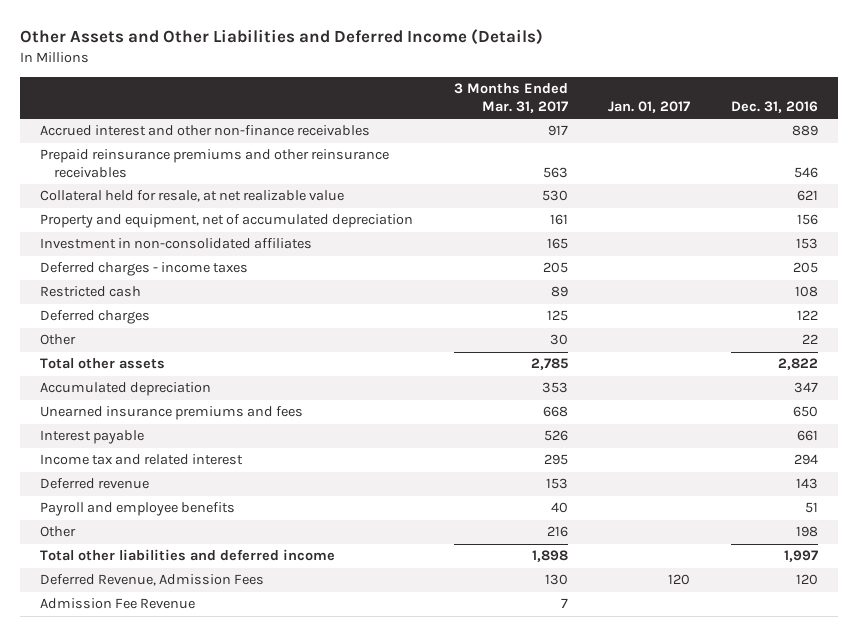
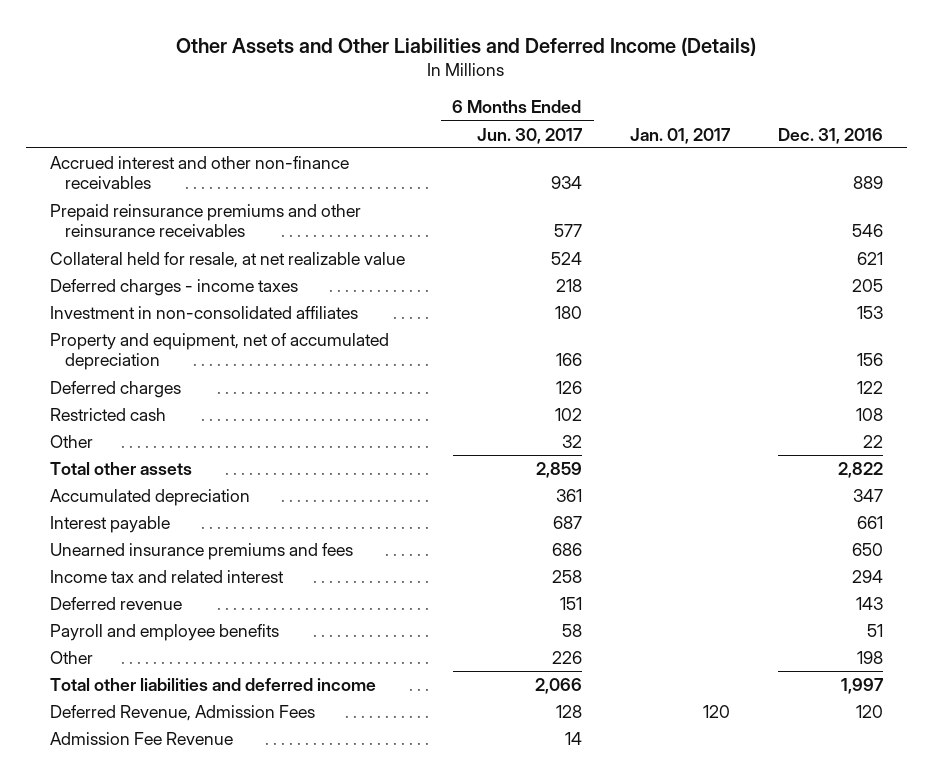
- | 3 Months Ended Mar. 31, 2017 | Jan. 01, 2017 | Dec. 31, 2016
+ | 6 Months Ended Jun. 30, 2017 | Jan. 01, 2017 | Dec. 31, 2016
moved down: Investment in non-consolidated affiliates | 180 | | 153
moved down: Property and equipment, net of accumulated depreciation | 166 | | 156
moved down: Restricted cash | 102 | | 108
moved down: Unearned insurance premiums and fees | 686 | | 650

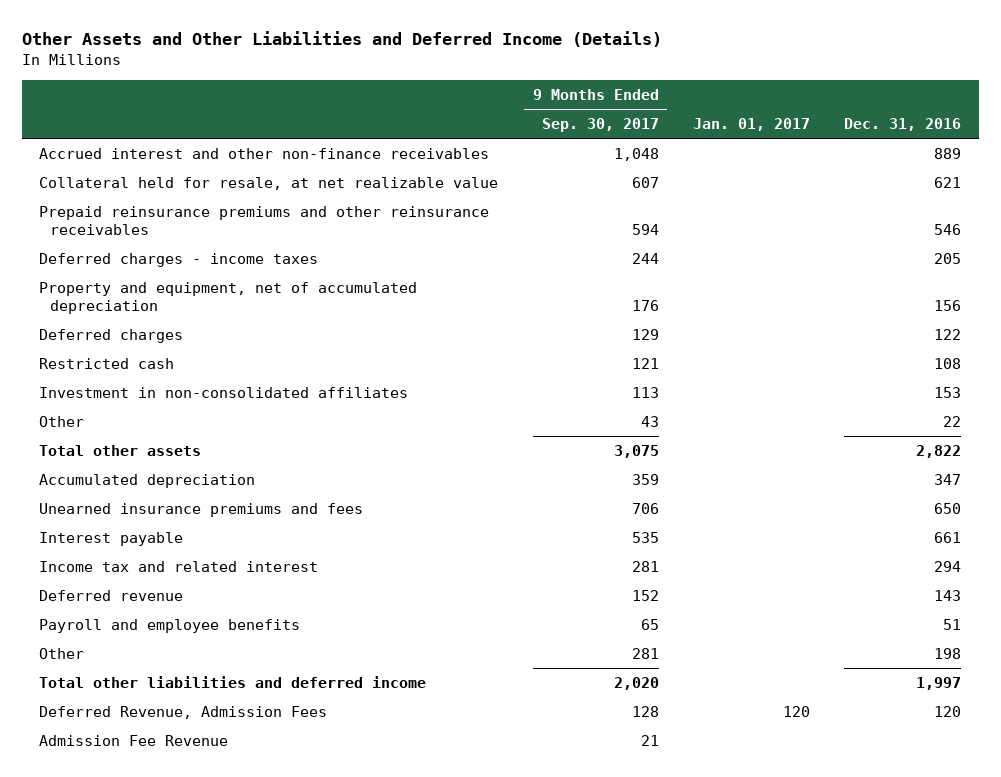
- | 6 Months Ended Jun. 30, 2017 | Jan. 01, 2017 | Dec. 31, 2016
+ | 9 Months Ended Sep. 30, 2017 | Jan. 01, 2017 | Dec. 31, 2016
moved down: Prepaid reinsurance premiums and other reinsurance receivables | 594 | | 546
moved down: Investment in non-consolidated affiliates | 113 | | 153
moved down: Interest payable | 535 | | 661

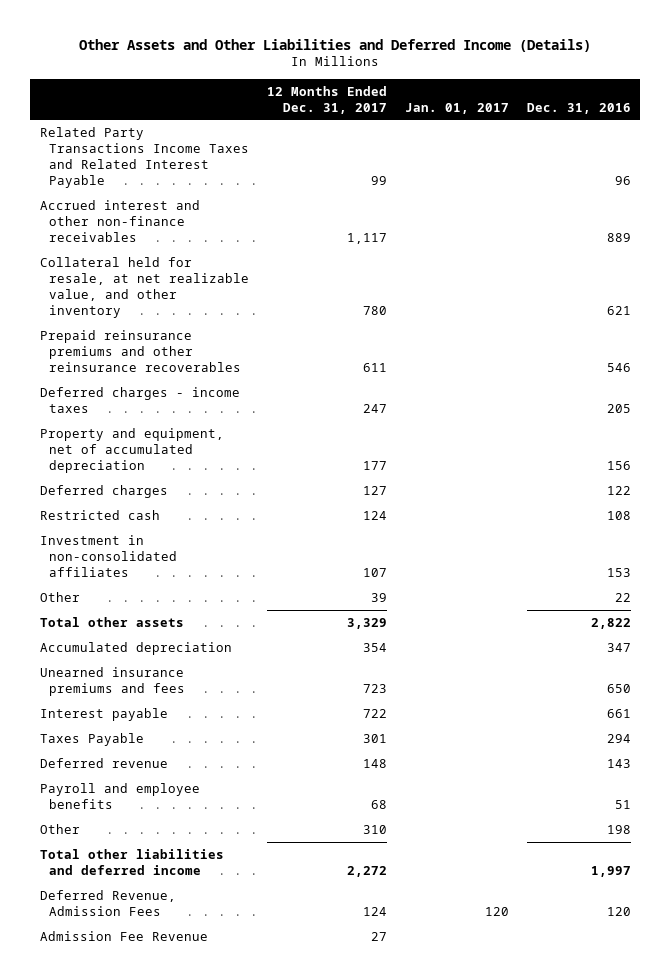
- | 9 Months Ended Sep. 30, 2017 | Jan. 01, 2017 | Dec. 31, 2016
+ | 12 Months Ended Dec. 31, 2017 | Jan. 01, 2017 | Dec. 31, 2016
+ Related Party Transactions Income Taxes and Related Interest Payable | 99 | | 96
- Collateral held for resale, at net realizable value | 607 | | 621
- Prepaid reinsurance premiums and other reinsurance receivables | 594 | | 546
+ Collateral held for resale, at net realizable value, and other inventory | 780 | | 621
+ Prepaid reinsurance premiums and other reinsurance recoverables | 611 | | 546
- Income tax and related interest | 281 | | 294
+ Taxes Payable | 301 | | 294

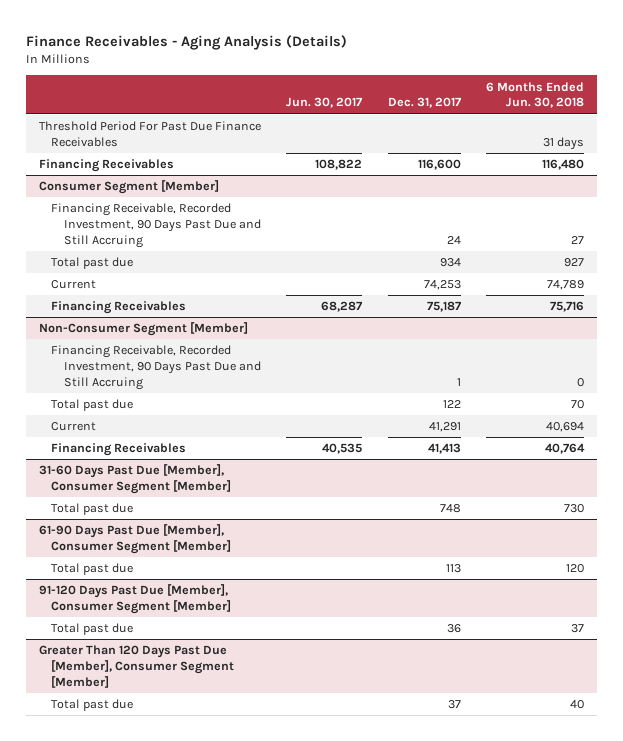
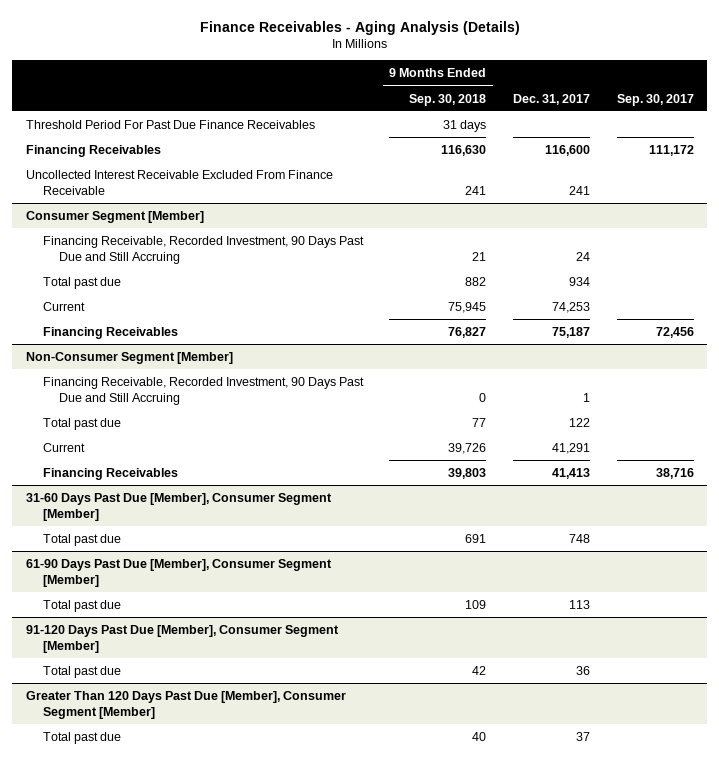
- | Jun. 30, 2017 | Dec. 31, 2017 | 6 Months Ended Jun. 30, 2018
+ | 9 Months Ended Sep. 30, 2018 | Dec. 31, 2017 | Sep. 30, 2017
+ Uncollected Interest Receivable Excluded From Finance Receivable | 241 | 241 |

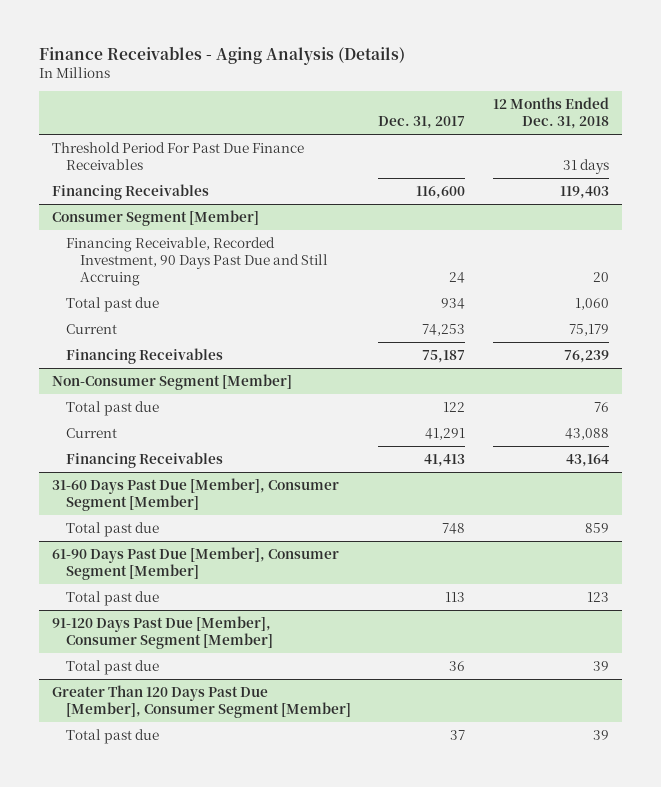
- | 9 Months Ended Sep. 30, 2018 | Dec. 31, 2017 | Sep. 30, 2017
+ | Dec. 31, 2017 | 12 Months Ended Dec. 31, 2018
- Uncollected Interest Receivable Excluded From Finance Receivable | 241 | 241 |
@ Non-Consumer Segment [Member]
- Financing Receivable, Recorded Investment, 90 Days Past Due and Still Accruing | 0 | 1 |

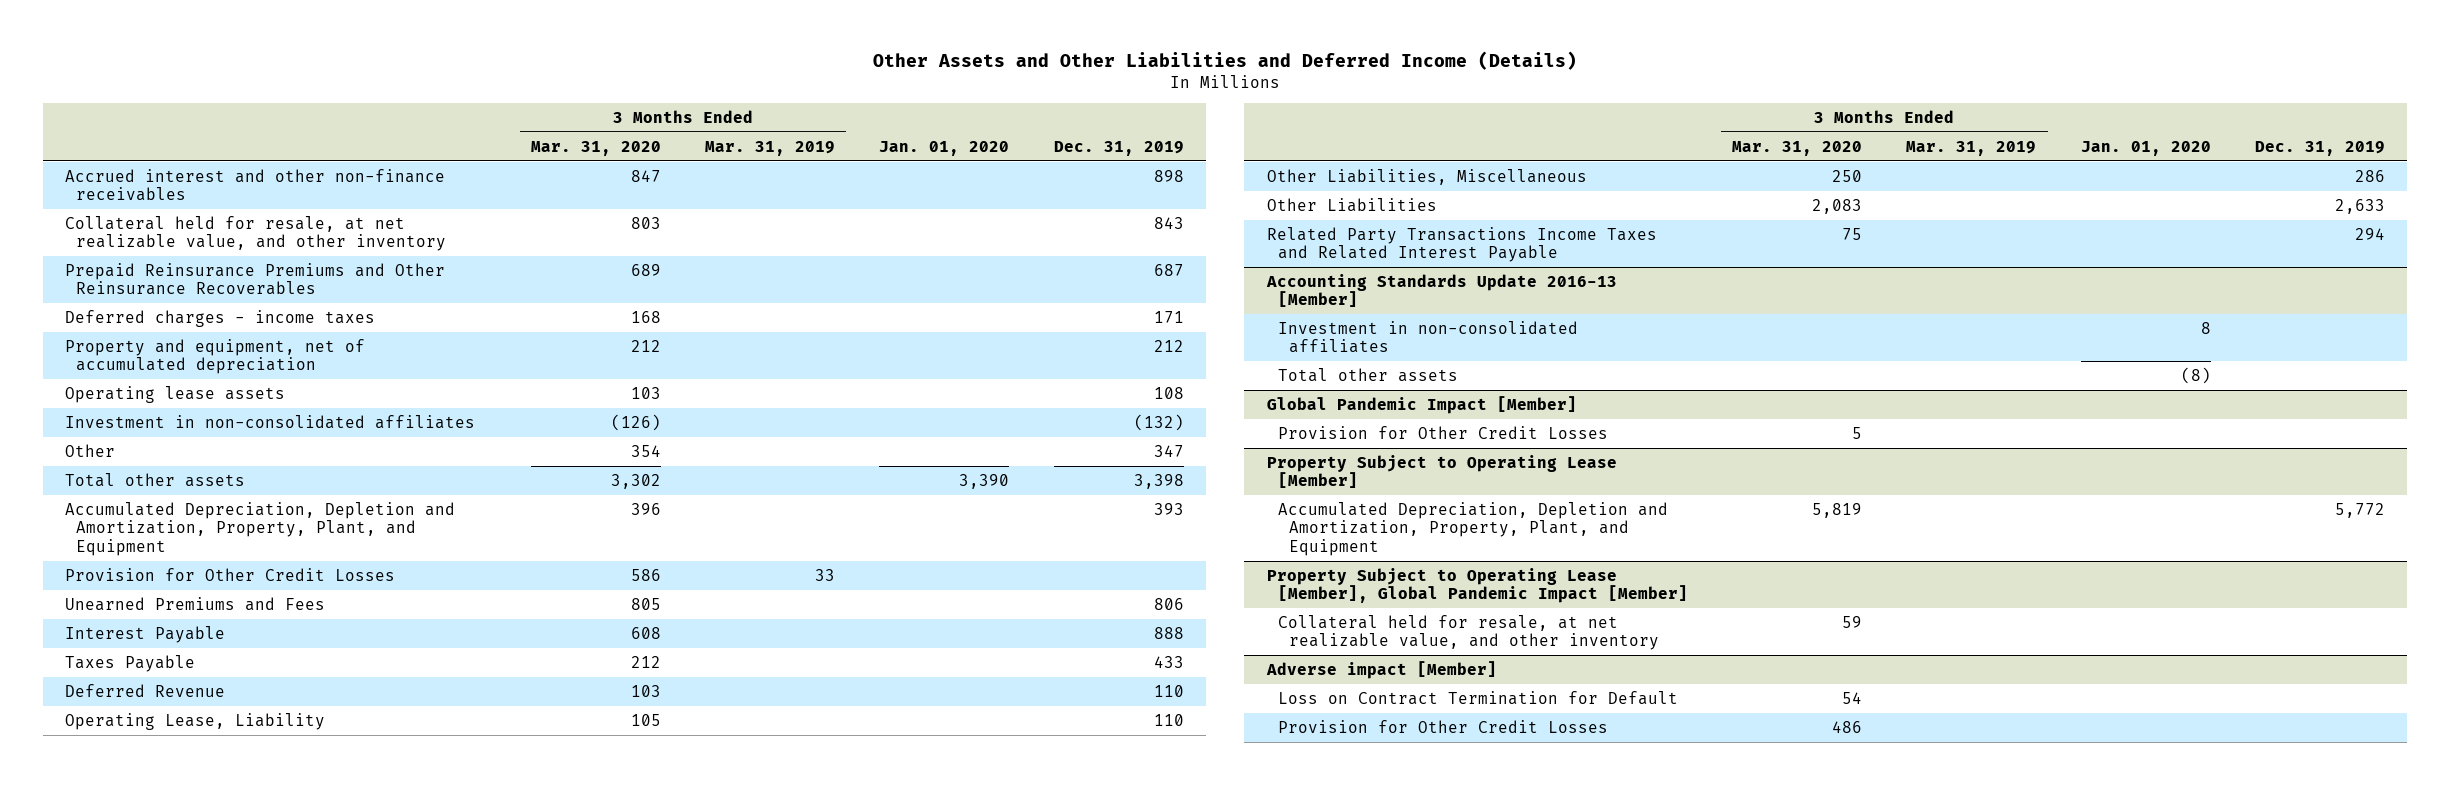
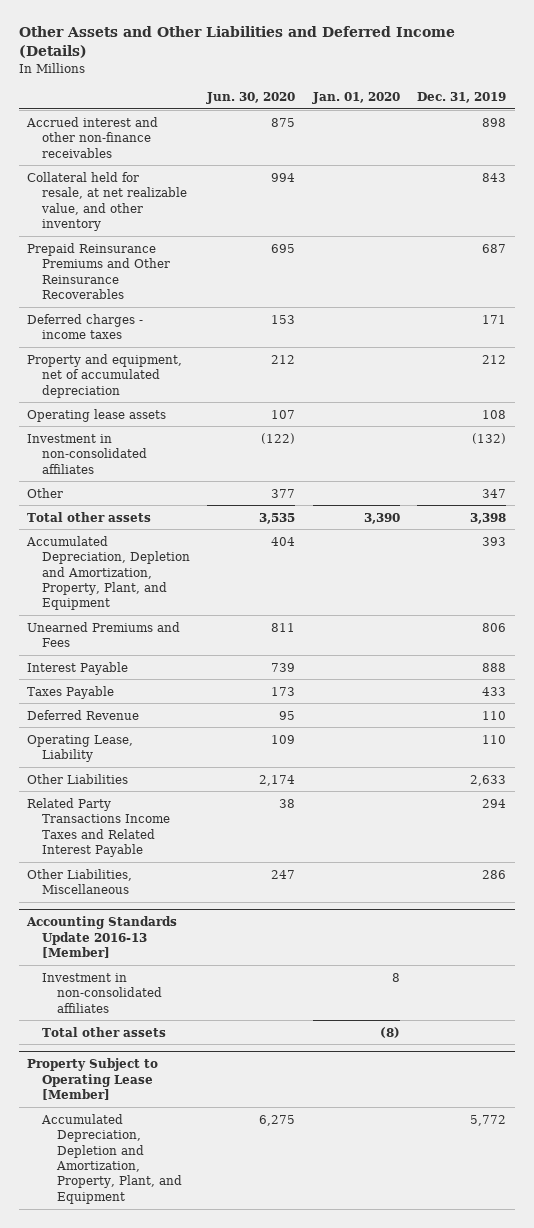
- | 3 Months Ended Mar. 31, 2020 | 3 Months Ended Mar. 31, 2019 | Jan. 01, 2020 | Dec. 31, 2019
+ | Jun. 30, 2020 | Jan. 01, 2020 | Dec. 31, 2019
- Provision for Other Credit Losses | 586 | 33 | |
moved down: Other Liabilities, Miscellaneous | 247 | | 286
- Global Pandemic Impact [Member]
- Provision for Other Credit Losses | 5 | | |
- Property Subject to Operating Lease [Member], Global Pandemic Impact [Member]
- Collateral held for resale, at net realizable value, and other inventory | 59 | | |
- Adverse impact [Member]
- Loss on Contract Termination for Default | 54 | | |
- Provision for Other Credit Losses | 486 | | |

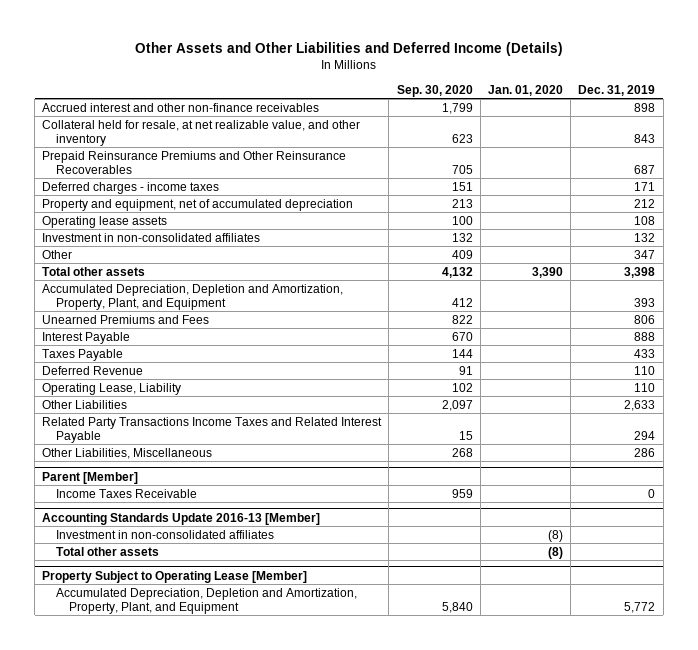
- | Jun. 30, 2020 | Jan. 01, 2020 | Dec. 31, 2019
+ | Sep. 30, 2020 | Jan. 01, 2020 | Dec. 31, 2019
- Investment in non-consolidated affiliates | (122) | | (132)
+ Investment in non-consolidated affiliates | 132 | | 132
+ Parent [Member]
+ Income Taxes Receivable | 959 | | 0
@ Accounting Standards Update 2016-13 [Member]
- Investment in non-consolidated affiliates | | 8 |
+ Investment in non-consolidated affiliates | | (8) |

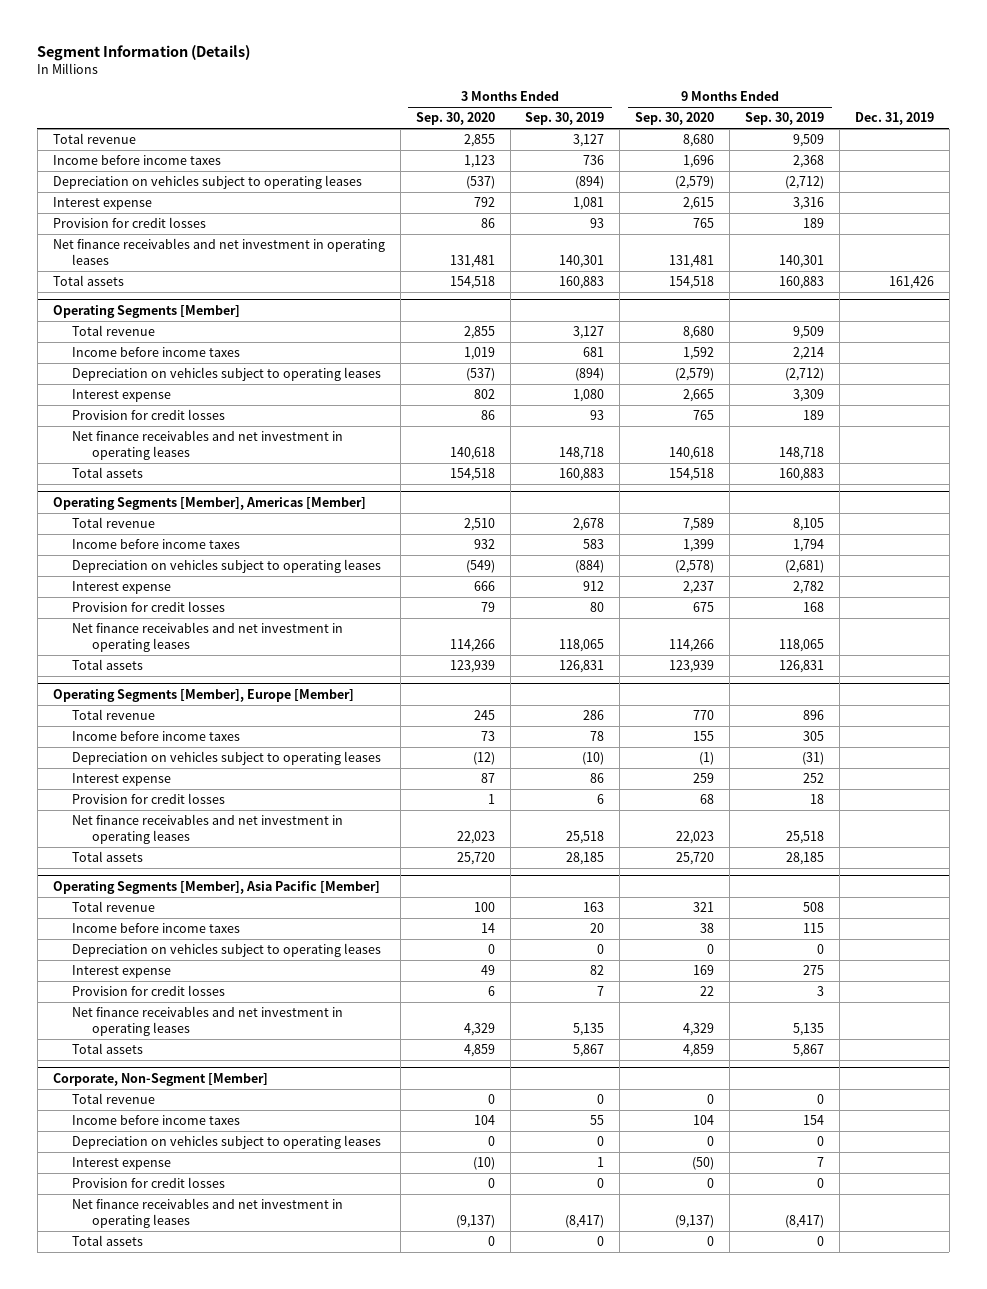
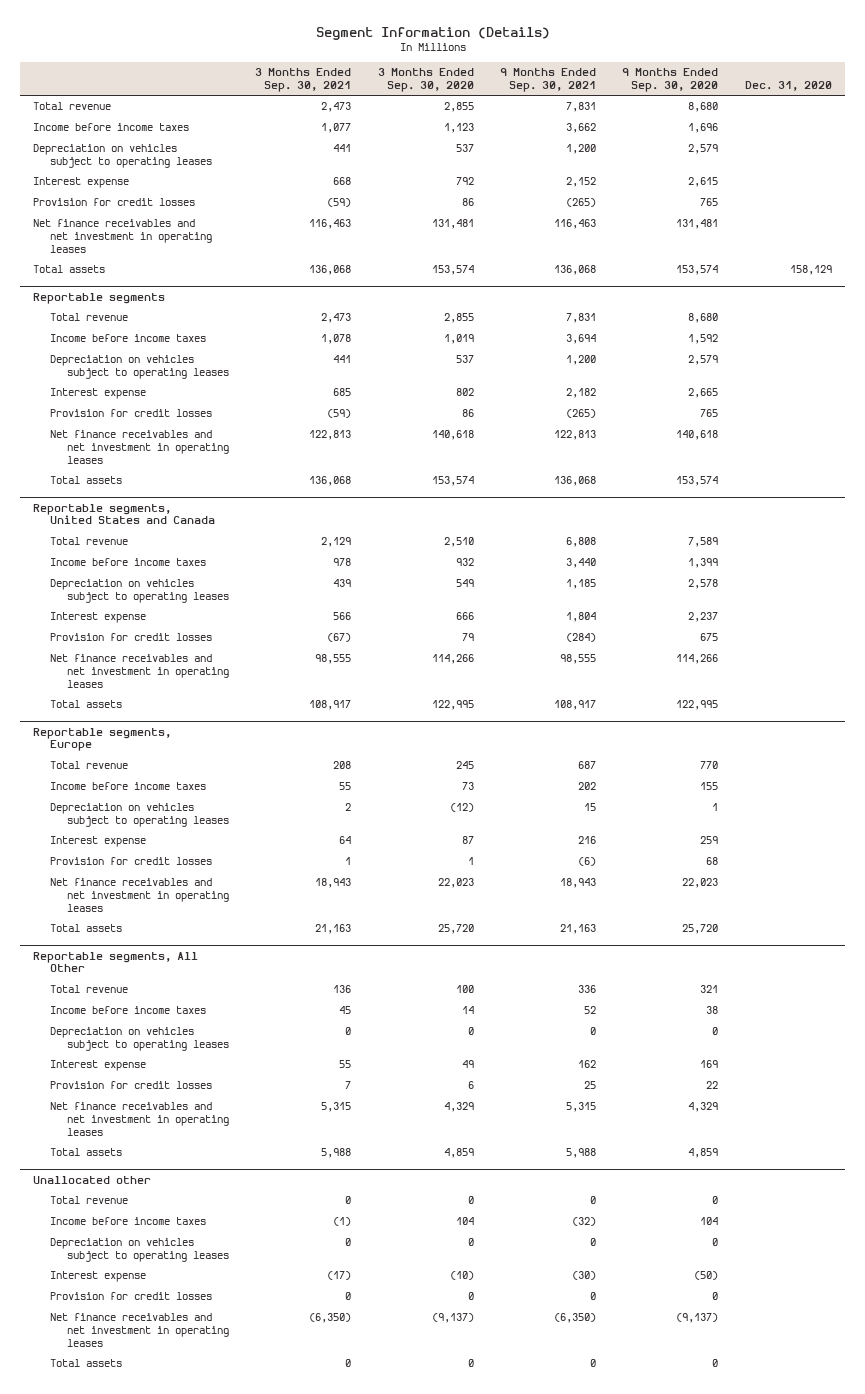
- | 3 Months Ended Sep. 30, 2020 | 3 Months Ended Sep. 30, 2019 | 9 Months Ended Sep. 30, 2020 | 9 Months Ended Sep. 30, 2019 | Dec. 31, 2019
+ | 3 Months Ended Sep. 30, 2021 | 3 Months Ended Sep. 30, 2020 | 9 Months Ended Sep. 30, 2021 | 9 Months Ended Sep. 30, 2020 | Dec. 31, 2020
- Depreciation on vehicles subject to operating leases | (537) | (894) | (2,579) | (2,712) |
+ Depreciation on vehicles subject to operating leases | 441 | 537 | 1,200 | 2,579 |
- Total assets | 154,518 | 160,883 | 154,518 | 160,883 | 161,426
- Operating Segments [Member]
+ Total assets | 136,068 | 153,574 | 136,068 | 153,574 | 158,129
+ Reportable segments
- Depreciation on vehicles subject to operating leases | (537) | (894) | (2,579) | (2,712) |
+ Depreciation on vehicles subject to operating leases | 441 | 537 | 1,200 | 2,579 |
- Total assets | 154,518 | 160,883 | 154,518 | 160,883 |
- Operating Segments [Member], Americas [Member]
+ Total assets | 136,068 | 153,574 | 136,068 | 153,574 |
+ Reportable segments, United States and Canada
- Depreciation on vehicles subject to operating leases | (549) | (884) | (2,578) | (2,681) |
+ Depreciation on vehicles subject to operating leases | 439 | 549 | 1,185 | 2,578 |
- Total assets | 123,939 | 126,831 | 123,939 | 126,831 |
- Operating Segments [Member], Europe [Member]
+ Total assets | 108,917 | 122,995 | 108,917 | 122,995 |
+ Reportable segments, Europe
- Depreciation on vehicles subject to operating leases | (12) | (10) | (1) | (31) |
+ Depreciation on vehicles subject to operating leases | 2 | (12) | 15 | 1 |
- Operating Segments [Member], Asia Pacific [Member]
+ Reportable segments, All Other
- Corporate, Non-Segment [Member]
+ Unallocated other

